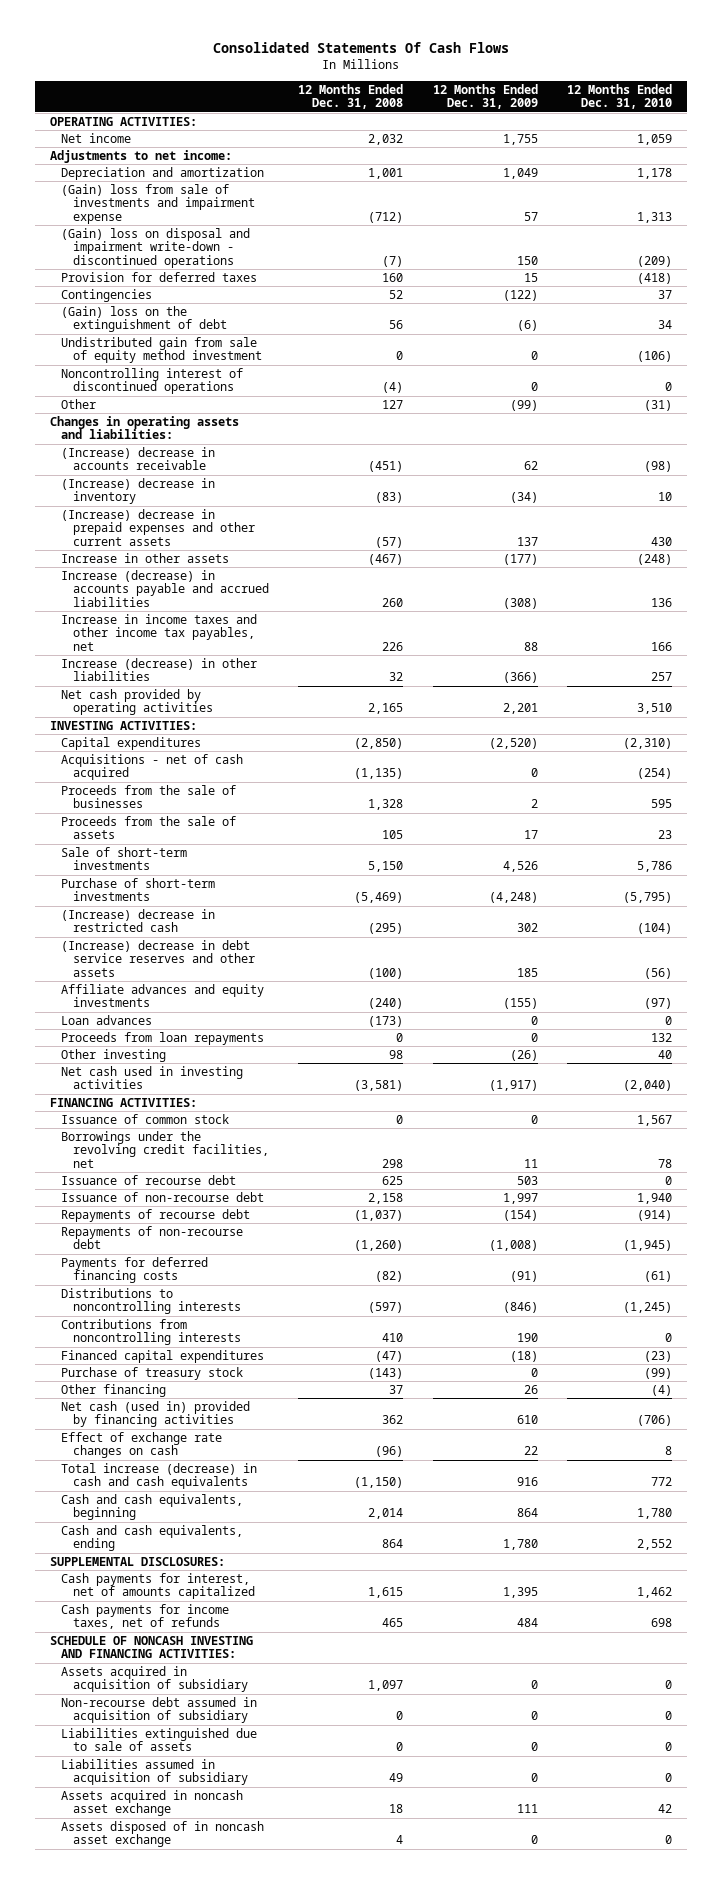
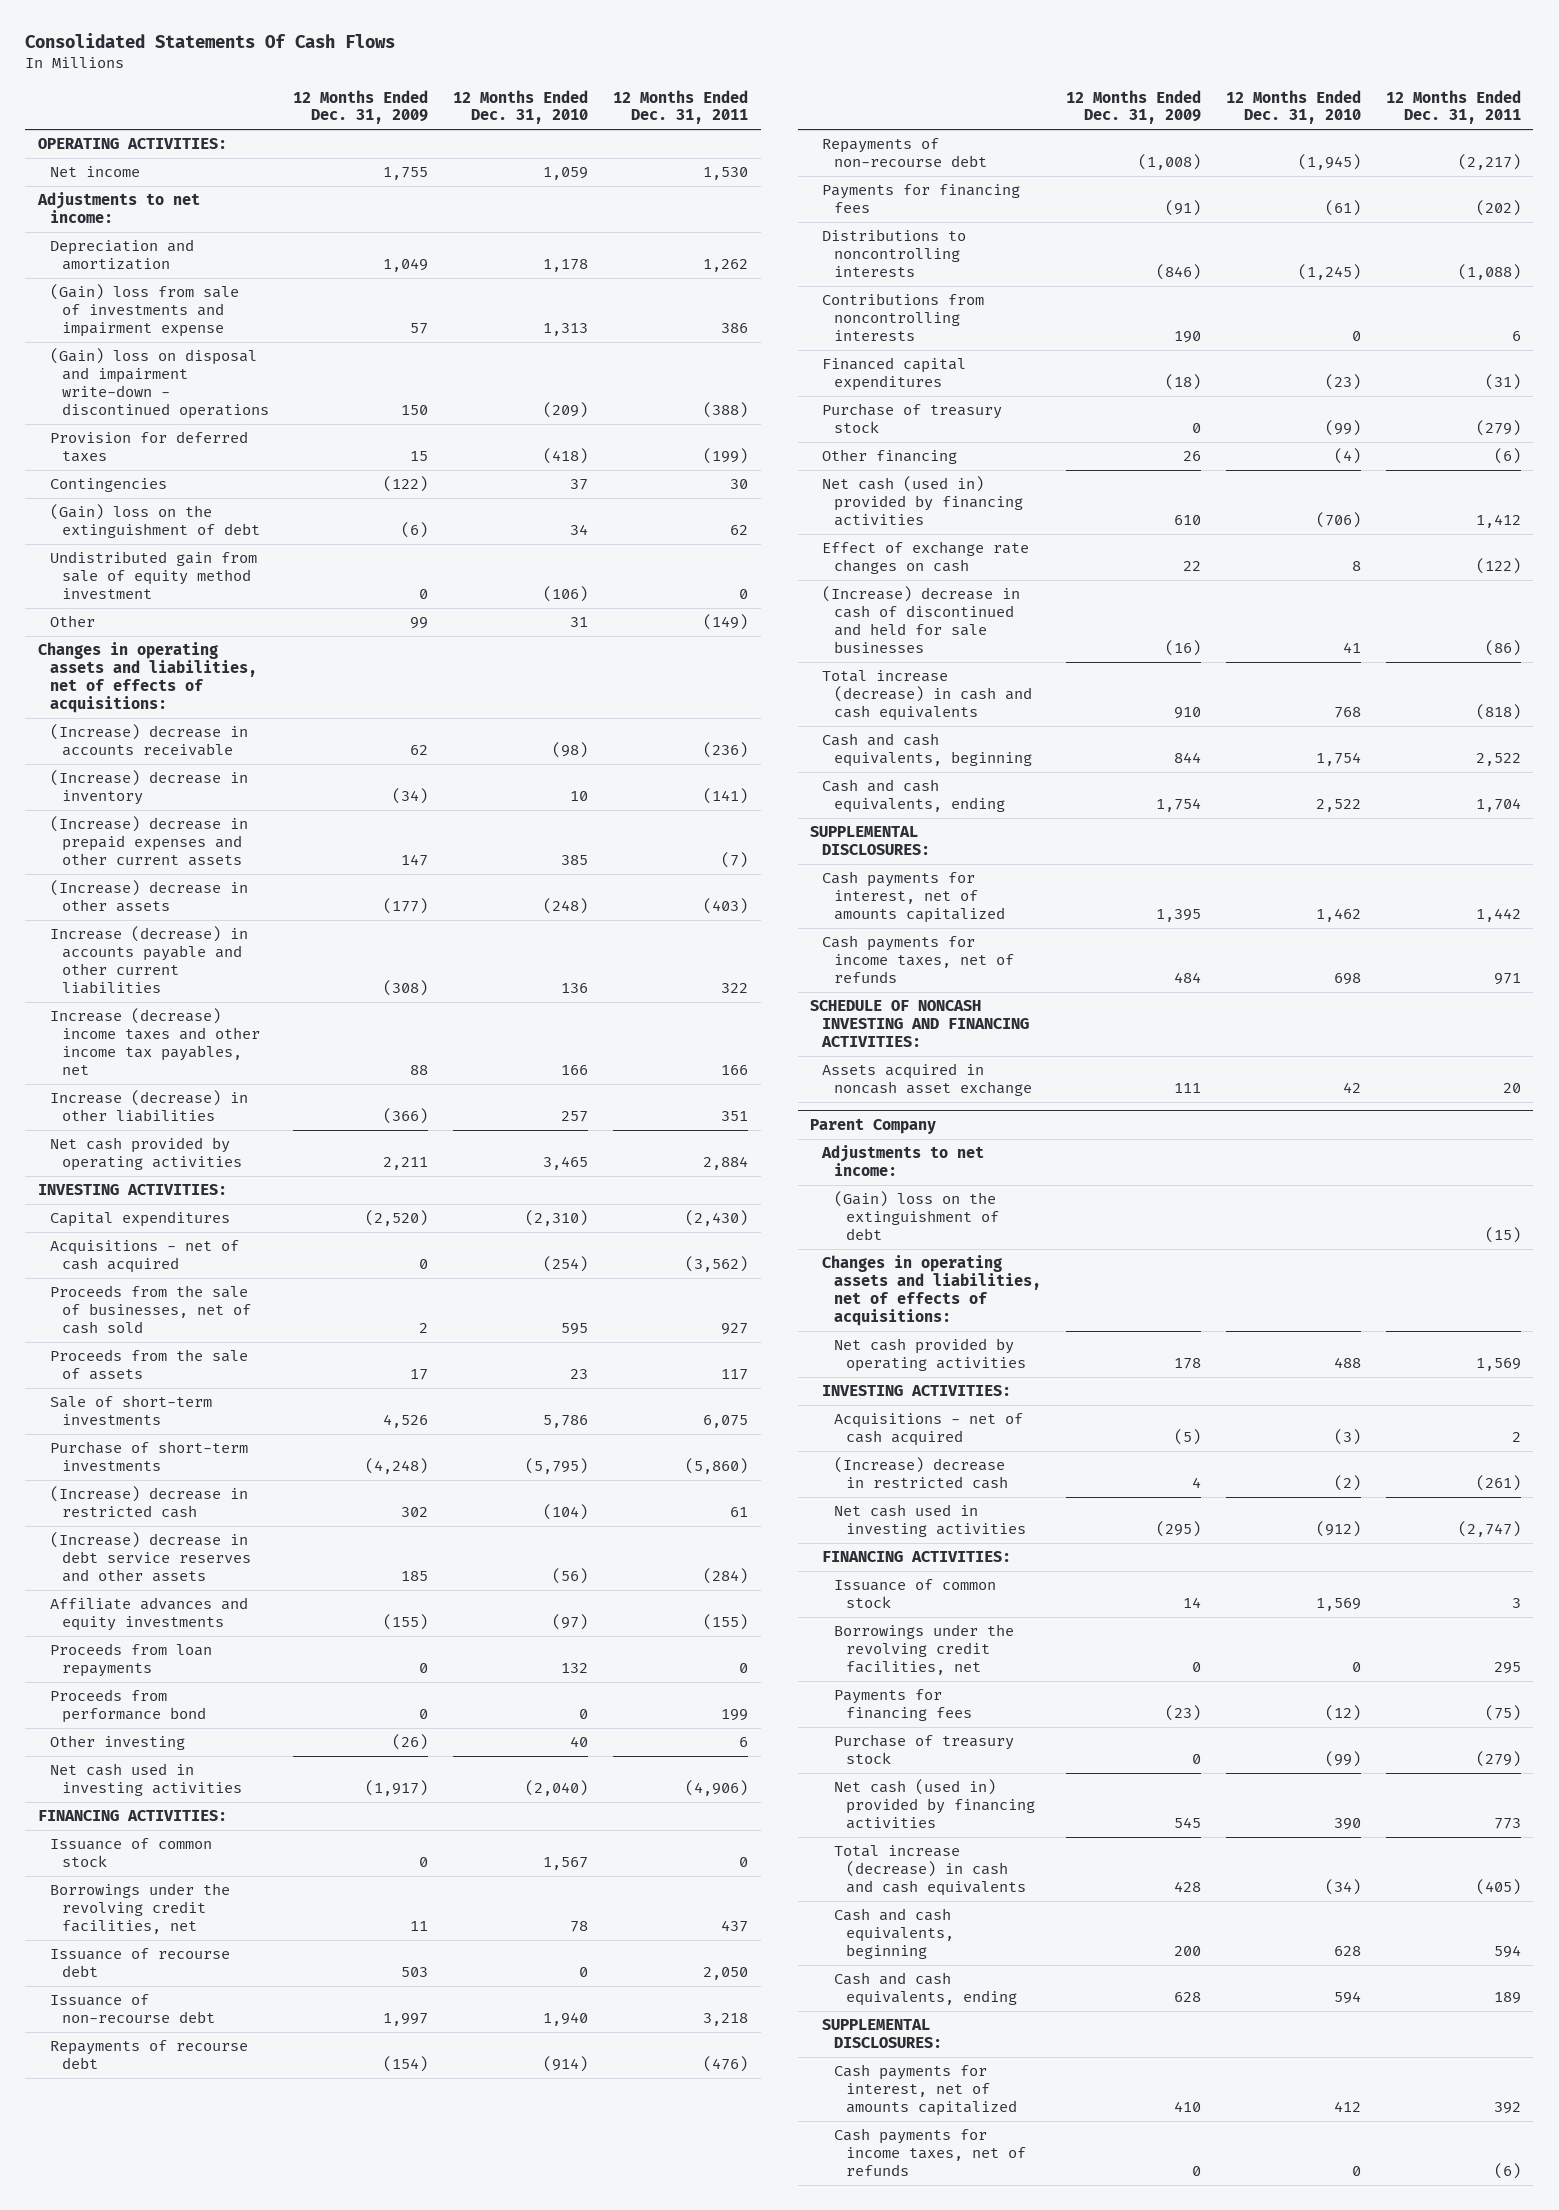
- | 12 Months Ended Dec. 31, 2008 | 12 Months Ended Dec. 31, 2009 | 12 Months Ended Dec. 31, 2010
+ | 12 Months Ended Dec. 31, 2009 | 12 Months Ended Dec. 31, 2010 | 12 Months Ended Dec. 31, 2011
- Noncontrolling interest of discontinued operations | (4) | 0 | 0
- Other | 127 | (99) | (31)
- Changes in operating assets and liabilities:
+ Other | 99 | 31 | (149)
+ Changes in operating assets and liabilities, net of effects of acquisitions:
- (Increase) decrease in prepaid expenses and other current assets | (57) | 137 | 430
- Increase in other assets | (467) | (177) | (248)
- Increase (decrease) in accounts payable and accrued liabilities | 260 | (308) | 136
- Increase in income taxes and other income tax payables, net | 226 | 88 | 166
+ (Increase) decrease in prepaid expenses and other current assets | 147 | 385 | (7)
+ (Increase) decrease in other assets | (177) | (248) | (403)
+ Increase (decrease) in accounts payable and other current liabilities | (308) | 136 | 322
+ Increase (decrease) income taxes and other income tax payables, net | 88 | 166 | 166
- Net cash provided by operating activities | 2,165 | 2,201 | 3,510
+ Net cash provided by operating activities | 2,211 | 3,465 | 2,884
- Proceeds from the sale of businesses | 1,328 | 2 | 595
+ Proceeds from the sale of businesses, net of cash sold | 2 | 595 | 927
- Loan advances | (173) | 0 | 0
+ Proceeds from performance bond | 0 | 0 | 199
- Payments for deferred financing costs | (82) | (91) | (61)
+ Payments for financing fees | (91) | (61) | (202)
- Total increase (decrease) in cash and cash equivalents | (1,150) | 916 | 772
- Cash and cash equivalents, beginning | 2,014 | 864 | 1,780
- Cash and cash equivalents, ending | 864 | 1,780 | 2,552
+ (Increase) decrease in cash of discontinued and held for sale businesses | (16) | 41 | (86)
+ Total increase (decrease) in cash and cash equivalents | 910 | 768 | (818)
+ Cash and cash equivalents, beginning | 844 | 1,754 | 2,522
+ Cash and cash equivalents, ending | 1,754 | 2,522 | 1,704
- Assets acquired in acquisition of subsidiary | 1,097 | 0 | 0
- Non-recourse debt assumed in acquisition of subsidiary | 0 | 0 | 0
- Liabilities extinguished due to sale of assets | 0 | 0 | 0
- Liabilities assumed in acquisition of subsidiary | 49 | 0 | 0
- Assets disposed of in noncash asset exchange | 4 | 0 | 0
+ Parent Company
+ Adjustments to net income:
+ (Gain) loss on the extinguishment of debt | | | (15)
+ Changes in operating assets and liabilities, net of effects of acquisitions:
+ Net cash provided by operating activities | 178 | 488 | 1,569
+ INVESTING ACTIVITIES:
+ Acquisitions - net of cash acquired | (5) | (3) | 2
+ (Increase) decrease in restricted cash | 4 | (2) | (261)
+ Net cash used in investing activities | (295) | (912) | (2,747)
+ FINANCING ACTIVITIES:
+ Issuance of common stock | 14 | 1,569 | 3
+ Borrowings under the revolving credit facilities, net | 0 | 0 | 295
+ Payments for financing fees | (23) | (12) | (75)
+ Purchase of treasury stock | 0 | (99) | (279)
+ Net cash (used in) provided by financing activities | 545 | 390 | 773
+ Total increase (decrease) in cash and cash equivalents | 428 | (34) | (405)
+ Cash and cash equivalents, beginning | 200 | 628 | 594
+ Cash and cash equivalents, ending | 628 | 594 | 189
+ SUPPLEMENTAL DISCLOSURES:
+ Cash payments for interest, net of amounts capitalized | 410 | 412 | 392
+ Cash payments for income taxes, net of refunds | 0 | 0 | (6)

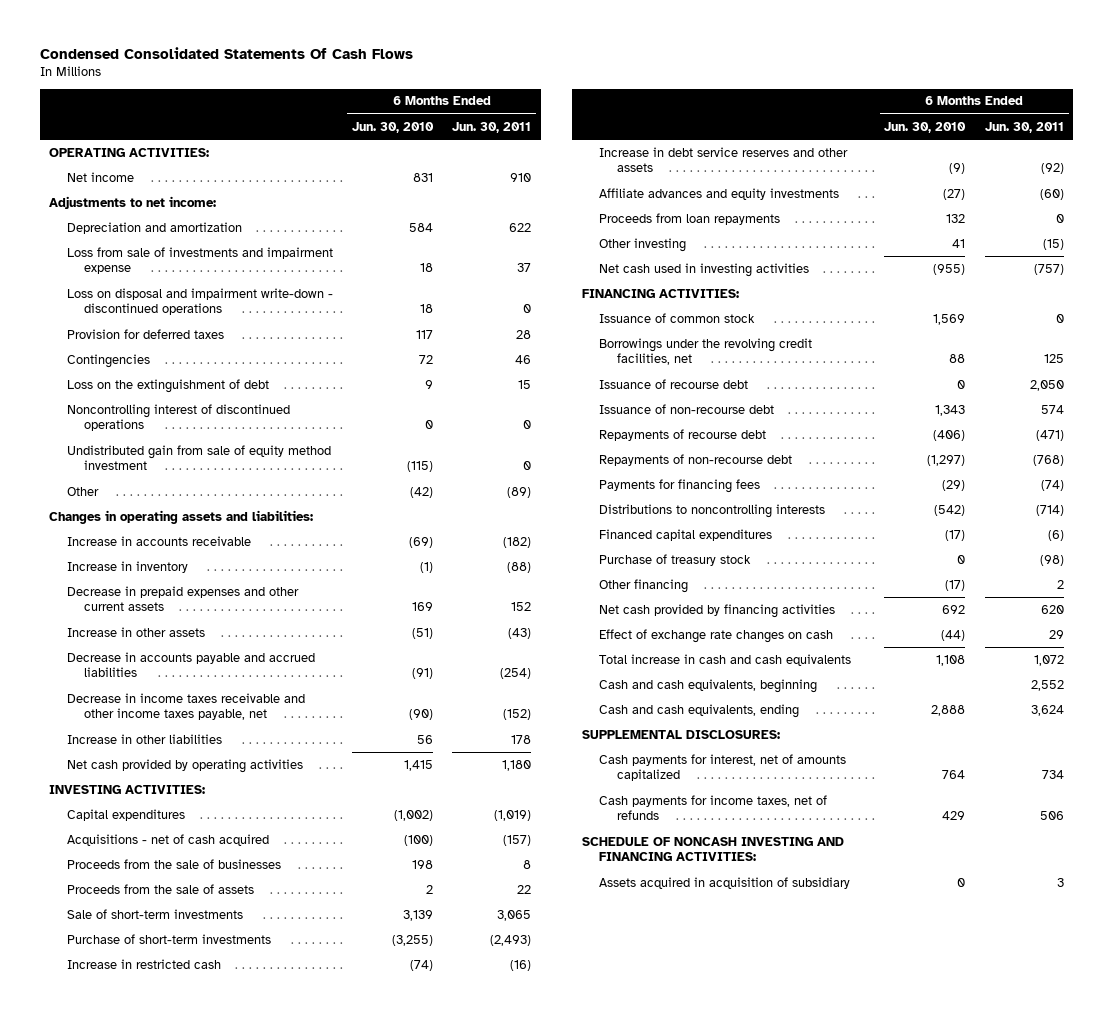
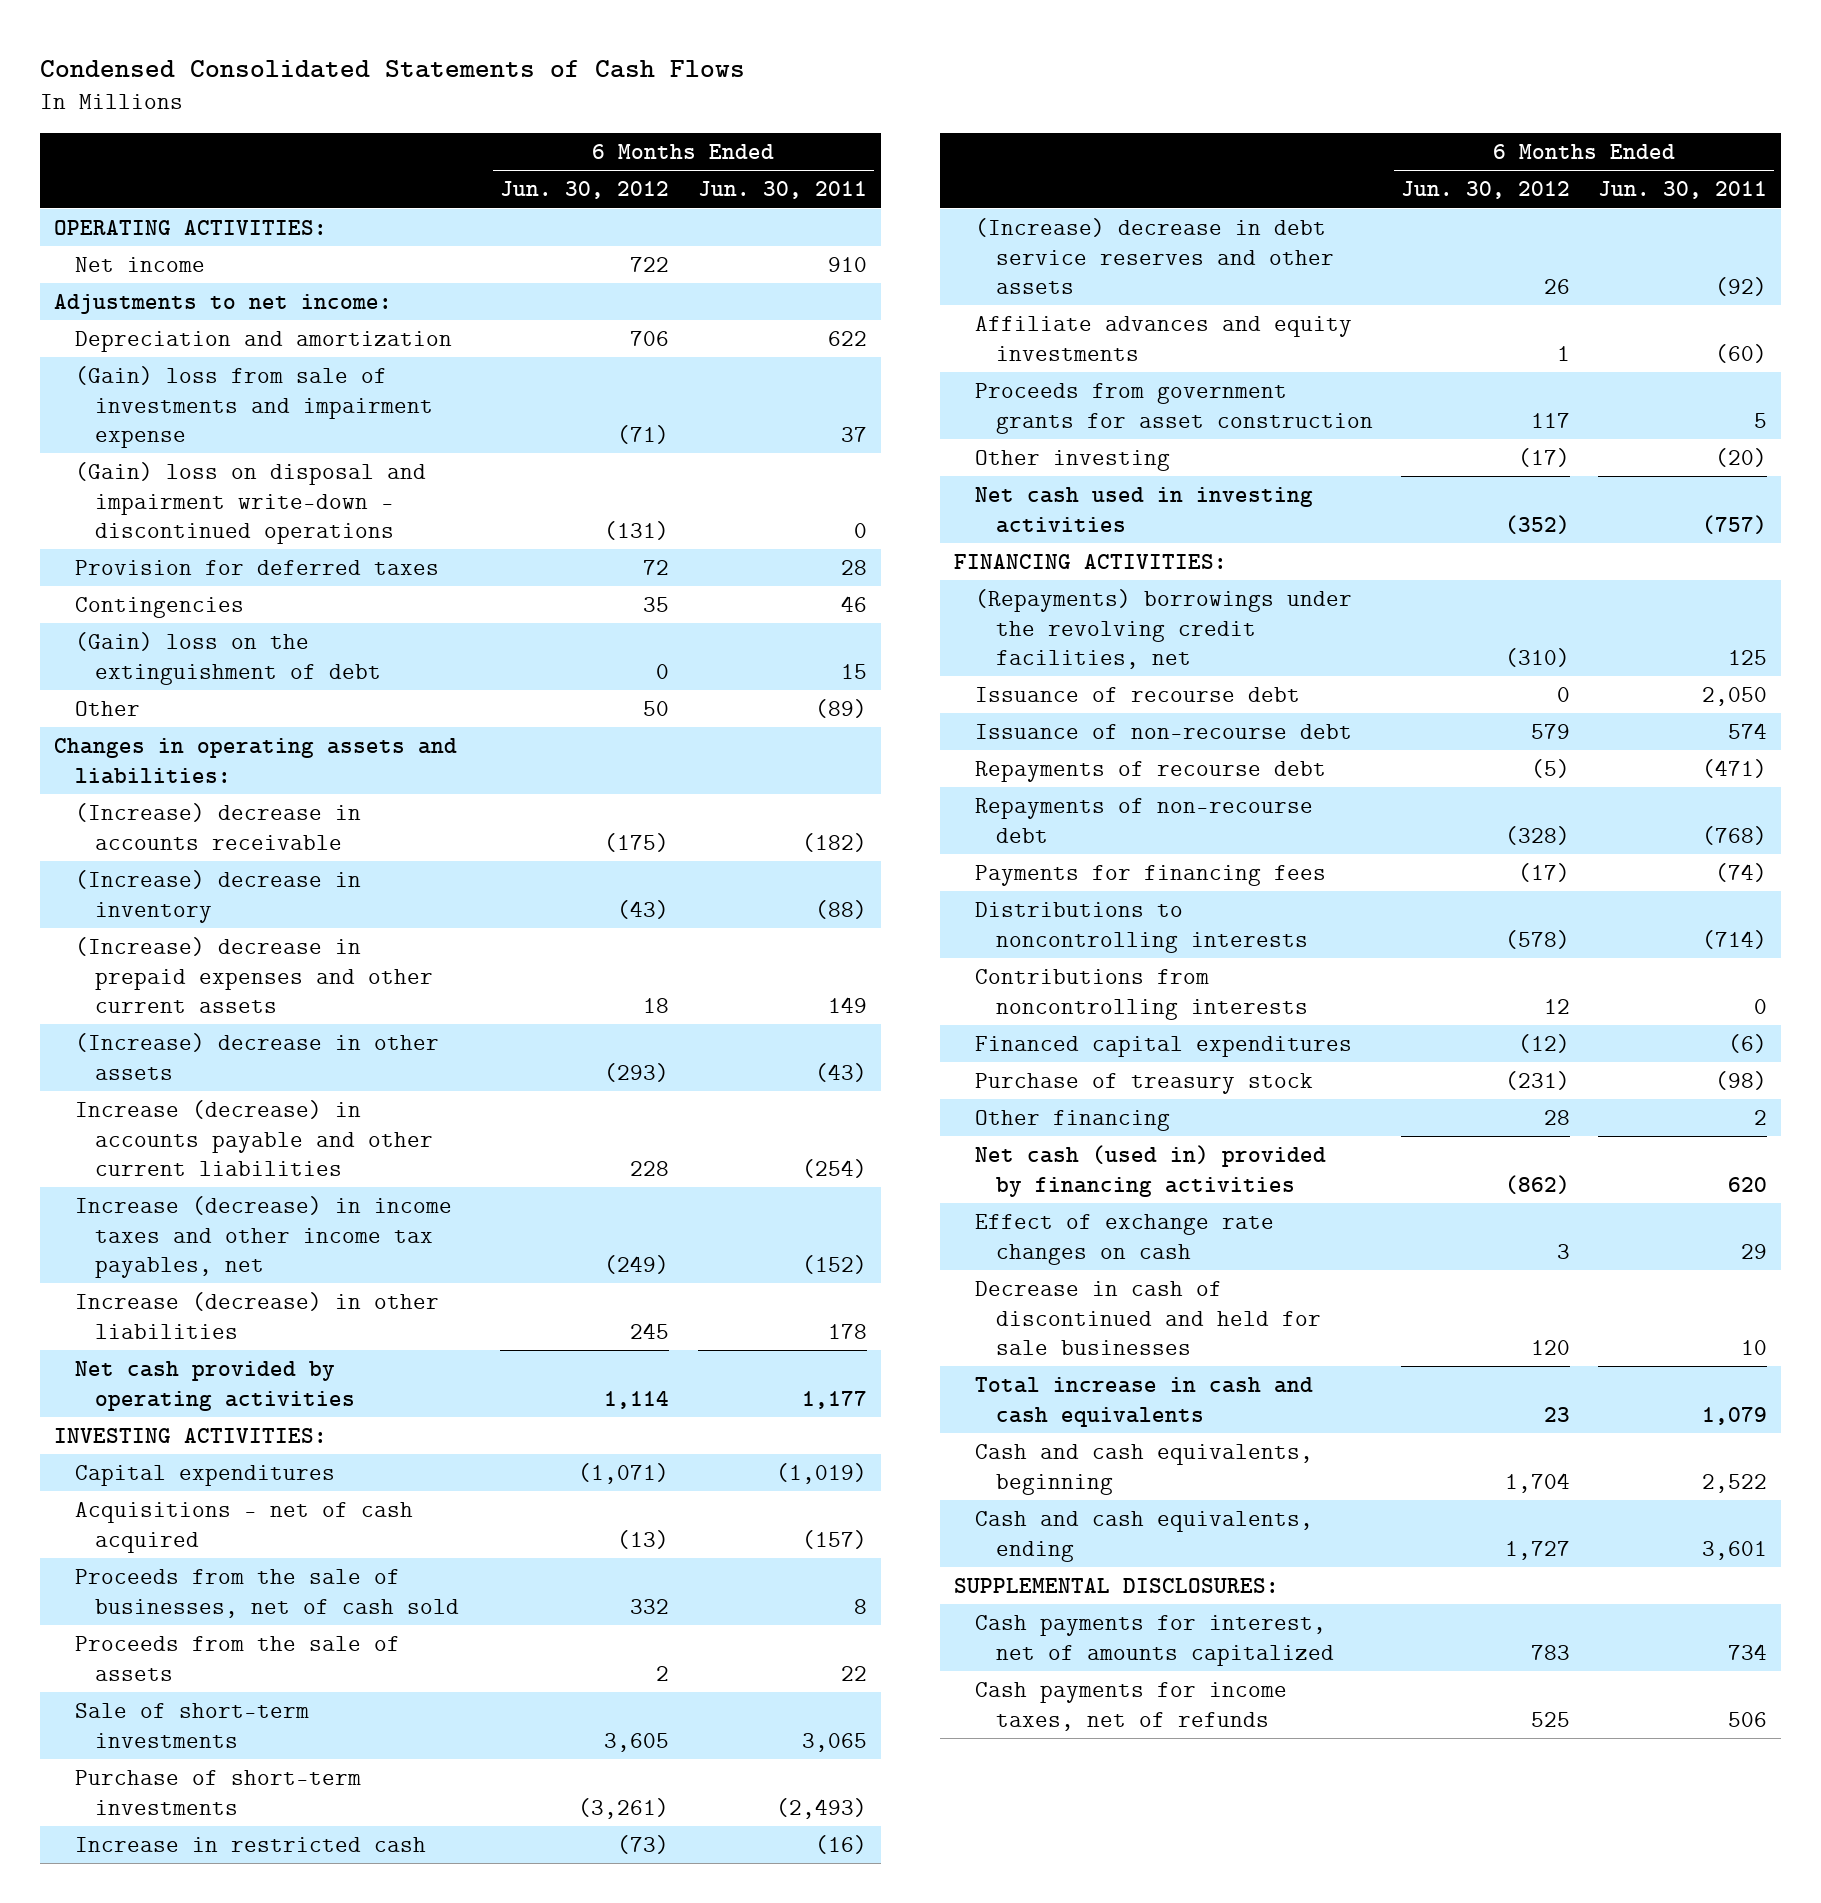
- Condensed Consolidated Statements Of Cash Flows
+ Condensed Consolidated Statements of Cash Flows
- | 6 Months Ended Jun. 30, 2010 | 6 Months Ended Jun. 30, 2011
+ | 6 Months Ended Jun. 30, 2012 | 6 Months Ended Jun. 30, 2011
- Loss from sale of investments and impairment expense | 18 | 37
- Loss on disposal and impairment write-down - discontinued operations | 18 | 0
+ (Gain) loss from sale of investments and impairment expense | (71) | 37
+ (Gain) loss on disposal and impairment write-down - discontinued operations | (131) | 0
- Loss on the extinguishment of debt | 9 | 15
- Noncontrolling interest of discontinued operations | 0 | 0
- Undistributed gain from sale of equity method investment | (115) | 0
+ (Gain) loss on the extinguishment of debt | 0 | 15
- Increase in accounts receivable | (69) | (182)
- Increase in inventory | (1) | (88)
- Decrease in prepaid expenses and other current assets | 169 | 152
- Increase in other assets | (51) | (43)
- Decrease in accounts payable and accrued liabilities | (91) | (254)
- Decrease in income taxes receivable and other income taxes payable, net | (90) | (152)
- Increase in other liabilities | 56 | 178
- Net cash provided by operating activities | 1,415 | 1,180
+ (Increase) decrease in accounts receivable | (175) | (182)
+ (Increase) decrease in inventory | (43) | (88)
+ (Increase) decrease in prepaid expenses and other current assets | 18 | 149
+ (Increase) decrease in other assets | (293) | (43)
+ Increase (decrease) in accounts payable and other current liabilities | 228 | (254)
+ Increase (decrease) in income taxes and other income tax payables, net | (249) | (152)
+ Increase (decrease) in other liabilities | 245 | 178
+ Net cash provided by operating activities | 1,114 | 1,177
- Proceeds from the sale of businesses | 198 | 8
+ Proceeds from the sale of businesses, net of cash sold | 332 | 8
- Increase in debt service reserves and other assets | (9) | (92)
+ (Increase) decrease in debt service reserves and other assets | 26 | (92)
- Proceeds from loan repayments | 132 | 0
- Other investing | 41 | (15)
+ Proceeds from government grants for asset construction | 117 | 5
+ Other investing | (17) | (20)
- Issuance of common stock | 1,569 | 0
- Borrowings under the revolving credit facilities, net | 88 | 125
+ (Repayments) borrowings under the revolving credit facilities, net | (310) | 125
+ Contributions from noncontrolling interests | 12 | 0
- Net cash provided by financing activities | 692 | 620
+ Net cash (used in) provided by financing activities | (862) | 620
- Total increase in cash and cash equivalents | 1,108 | 1,072
- Cash and cash equivalents, beginning | | 2,552
- Cash and cash equivalents, ending | 2,888 | 3,624
+ Decrease in cash of discontinued and held for sale businesses | 120 | 10
+ Total increase in cash and cash equivalents | 23 | 1,079
+ Cash and cash equivalents, beginning | 1,704 | 2,522
+ Cash and cash equivalents, ending | 1,727 | 3,601
- SCHEDULE OF NONCASH INVESTING AND FINANCING ACTIVITIES:
- Assets acquired in acquisition of subsidiary | 0 | 3

